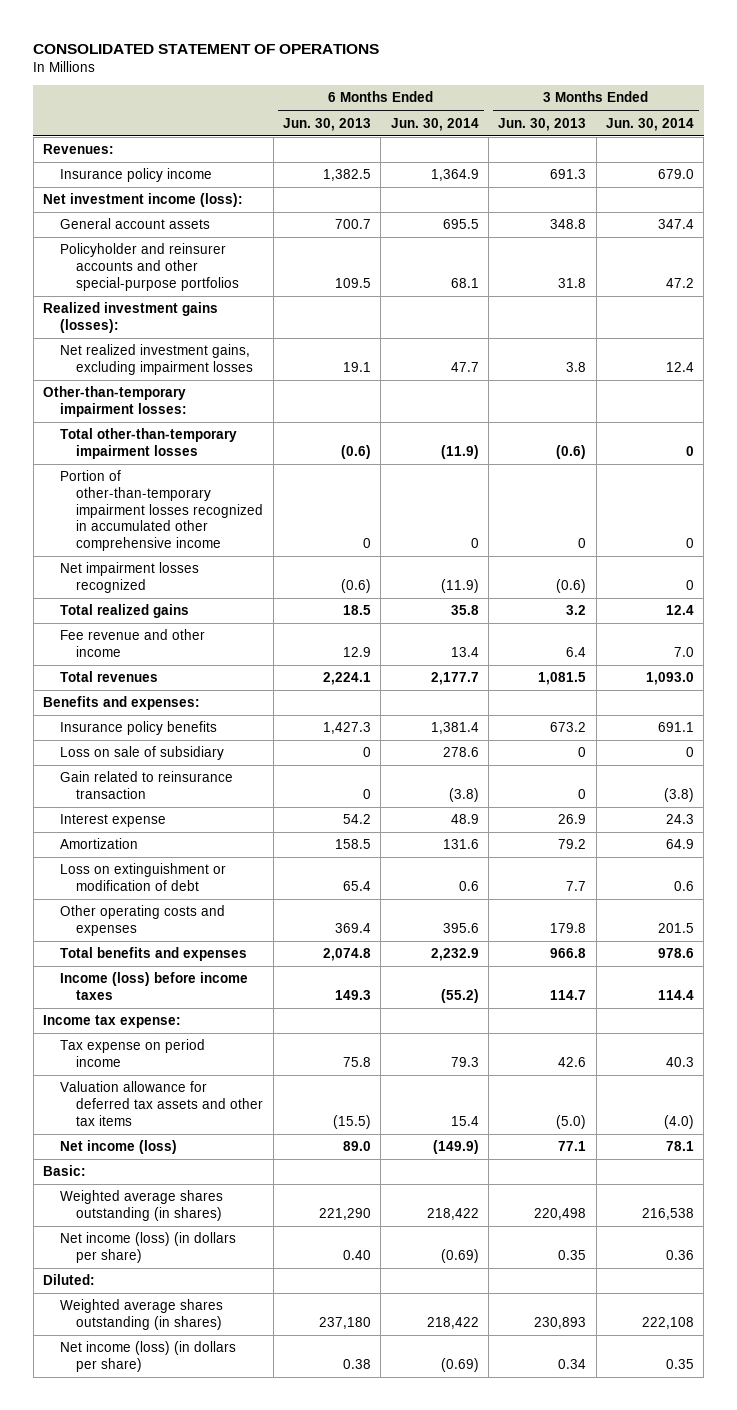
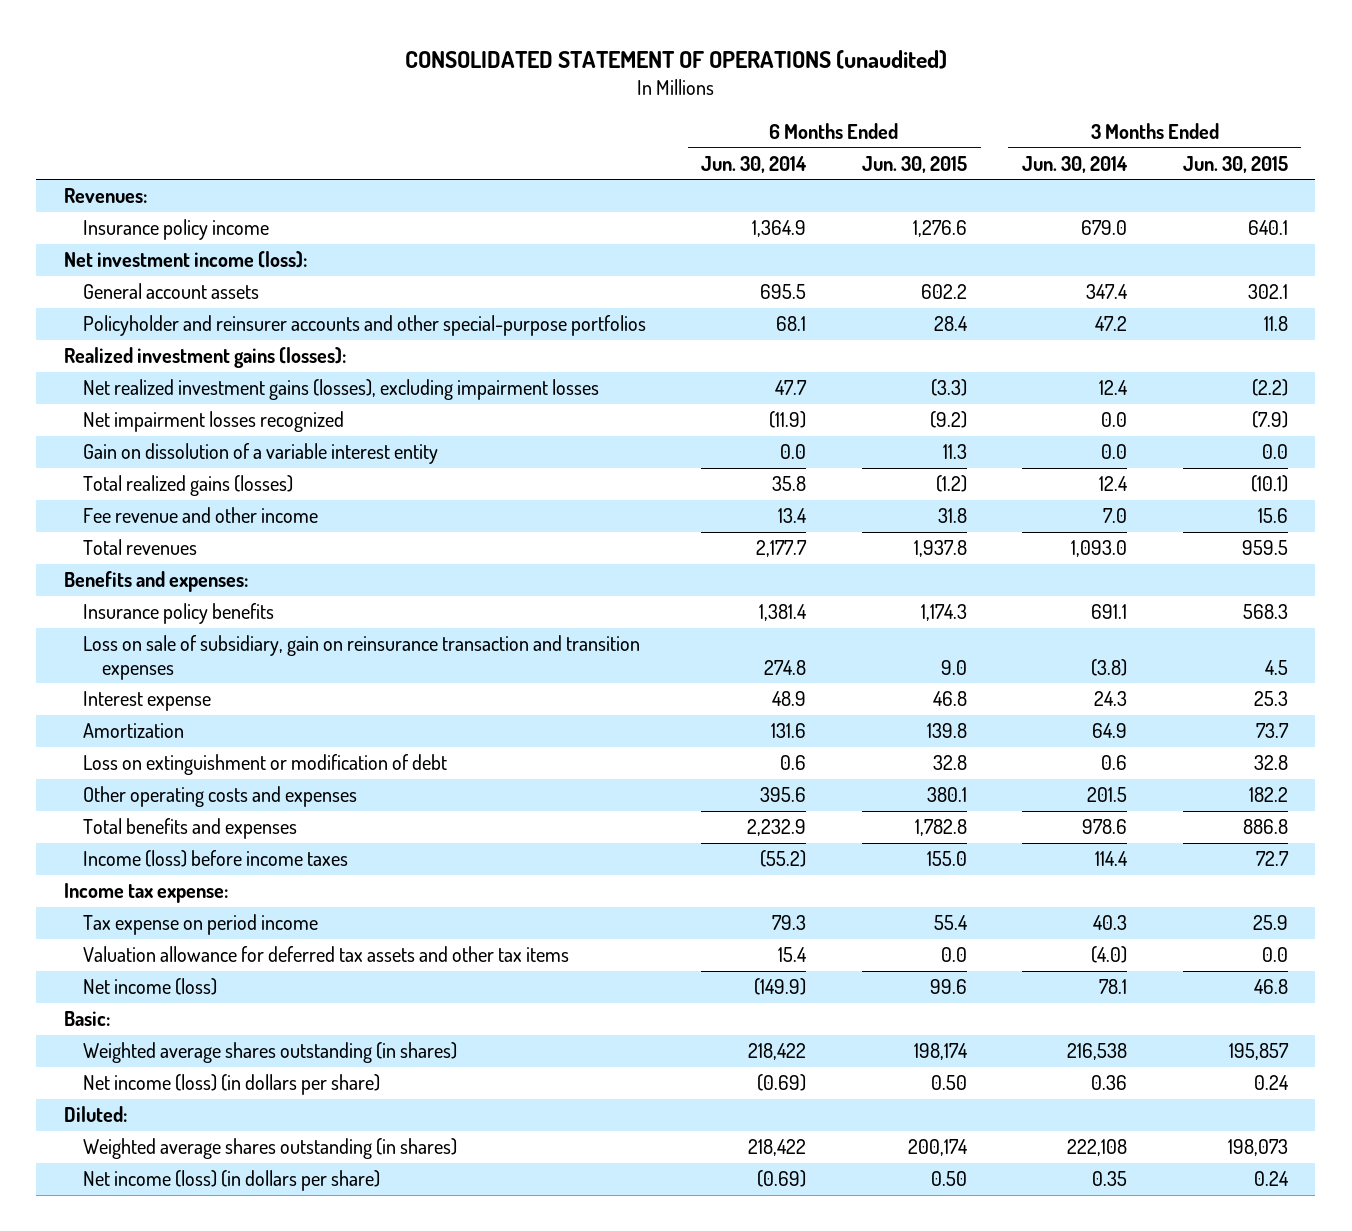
- CONSOLIDATED STATEMENT OF OPERATIONS
+ CONSOLIDATED STATEMENT OF OPERATIONS (unaudited)
- | 6 Months Ended Jun. 30, 2013 | 6 Months Ended Jun. 30, 2014 | 3 Months Ended Jun. 30, 2013 | 3 Months Ended Jun. 30, 2014
+ | 6 Months Ended Jun. 30, 2014 | 6 Months Ended Jun. 30, 2015 | 3 Months Ended Jun. 30, 2014 | 3 Months Ended Jun. 30, 2015
- Net realized investment gains, excluding impairment losses | 19.1 | 47.7 | 3.8 | 12.4
- Other-than-temporary impairment losses:
- Total other-than-temporary impairment losses | (0.6) | (11.9) | (0.6) | 0
- Portion of other-than-temporary impairment losses recognized in accumulated other comprehensive income | 0 | 0 | 0 | 0
- Net impairment losses recognized | (0.6) | (11.9) | (0.6) | 0
- Total realized gains | 18.5 | 35.8 | 3.2 | 12.4
+ Net realized investment gains (losses), excluding impairment losses | 47.7 | (3.3) | 12.4 | (2.2)
+ Net impairment losses recognized | (11.9) | (9.2) | 0.0 | (7.9)
+ Gain on dissolution of a variable interest entity | 0.0 | 11.3 | 0.0 | 0.0
+ Total realized gains (losses) | 35.8 | (1.2) | 12.4 | (10.1)
- Loss on sale of subsidiary | 0 | 278.6 | 0 | 0
- Gain related to reinsurance transaction | 0 | (3.8) | 0 | (3.8)
+ Loss on sale of subsidiary, gain on reinsurance transaction and transition expenses | 274.8 | 9.0 | (3.8) | 4.5

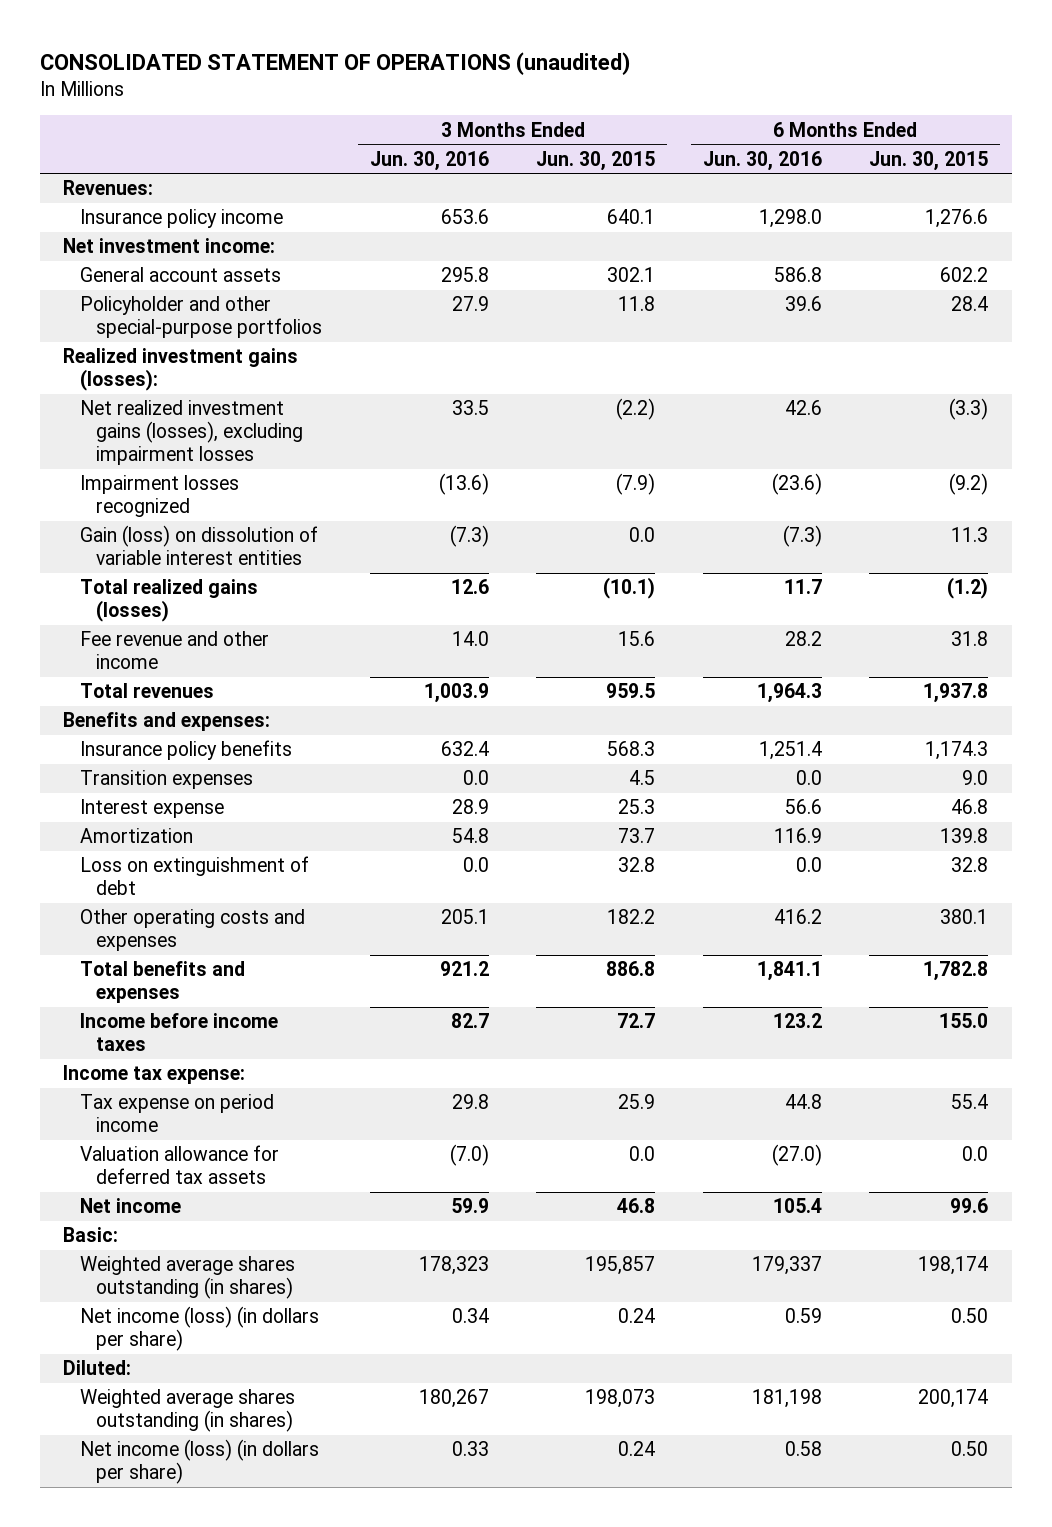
- | 6 Months Ended Jun. 30, 2014 | 6 Months Ended Jun. 30, 2015 | 3 Months Ended Jun. 30, 2014 | 3 Months Ended Jun. 30, 2015
+ | 3 Months Ended Jun. 30, 2016 | 3 Months Ended Jun. 30, 2015 | 6 Months Ended Jun. 30, 2016 | 6 Months Ended Jun. 30, 2015
- Net investment income (loss):
+ Net investment income:
- Policyholder and reinsurer accounts and other special-purpose portfolios | 68.1 | 28.4 | 47.2 | 11.8
+ Policyholder and other special-purpose portfolios | 27.9 | 11.8 | 39.6 | 28.4
- Net impairment losses recognized | (11.9) | (9.2) | 0.0 | (7.9)
- Gain on dissolution of a variable interest entity | 0.0 | 11.3 | 0.0 | 0.0
+ Impairment losses recognized | (13.6) | (7.9) | (23.6) | (9.2)
+ Gain (loss) on dissolution of variable interest entities | (7.3) | 0.0 | (7.3) | 11.3
- Loss on sale of subsidiary, gain on reinsurance transaction and transition expenses | 274.8 | 9.0 | (3.8) | 4.5
+ Transition expenses | 0.0 | 4.5 | 0.0 | 9.0
- Loss on extinguishment or modification of debt | 0.6 | 32.8 | 0.6 | 32.8
+ Loss on extinguishment of debt | 0.0 | 32.8 | 0.0 | 32.8
- Income (loss) before income taxes | (55.2) | 155.0 | 114.4 | 72.7
+ Income before income taxes | 82.7 | 72.7 | 123.2 | 155.0
- Valuation allowance for deferred tax assets and other tax items | 15.4 | 0.0 | (4.0) | 0.0
- Net income (loss) | (149.9) | 99.6 | 78.1 | 46.8
+ Valuation allowance for deferred tax assets | (7.0) | 0.0 | (27.0) | 0.0
+ Net income | 59.9 | 46.8 | 105.4 | 99.6

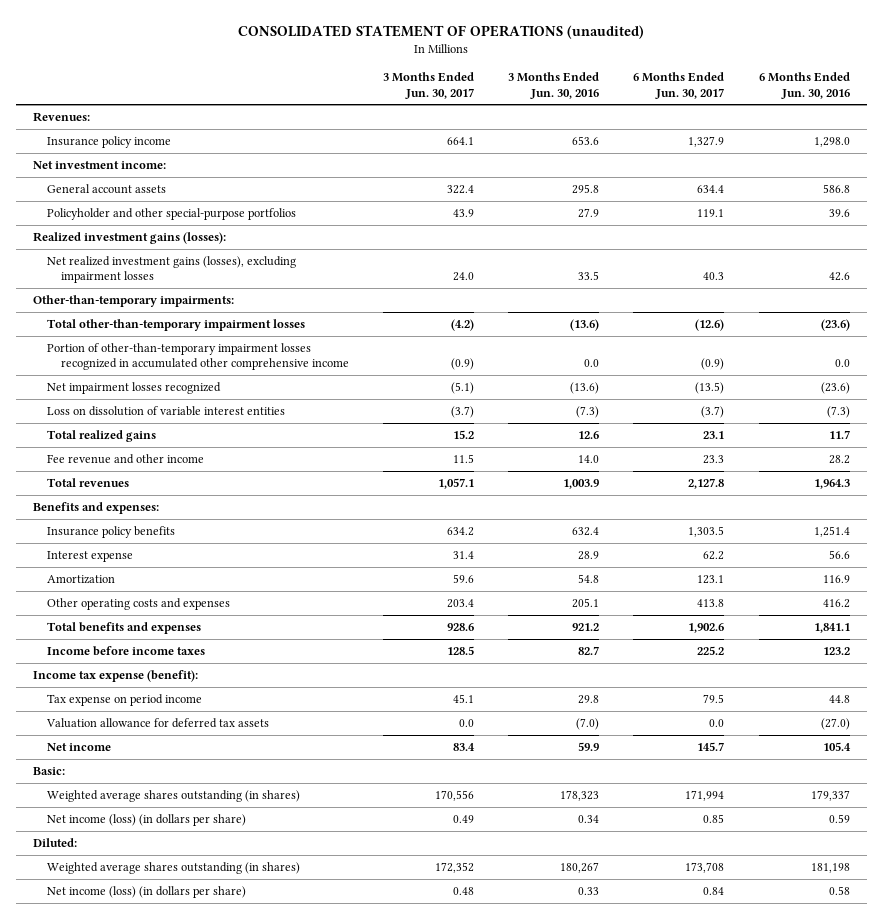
- | 3 Months Ended Jun. 30, 2016 | 3 Months Ended Jun. 30, 2015 | 6 Months Ended Jun. 30, 2016 | 6 Months Ended Jun. 30, 2015
+ | 3 Months Ended Jun. 30, 2017 | 3 Months Ended Jun. 30, 2016 | 6 Months Ended Jun. 30, 2017 | 6 Months Ended Jun. 30, 2016
- Impairment losses recognized | (13.6) | (7.9) | (23.6) | (9.2)
- Gain (loss) on dissolution of variable interest entities | (7.3) | 0.0 | (7.3) | 11.3
- Total realized gains (losses) | 12.6 | (10.1) | 11.7 | (1.2)
+ Other-than-temporary impairments:
+ Total other-than-temporary impairment losses | (4.2) | (13.6) | (12.6) | (23.6)
+ Portion of other-than-temporary impairment losses recognized in accumulated other comprehensive income | (0.9) | 0.0 | (0.9) | 0.0
+ Net impairment losses recognized | (5.1) | (13.6) | (13.5) | (23.6)
+ Loss on dissolution of variable interest entities | (3.7) | (7.3) | (3.7) | (7.3)
+ Total realized gains | 15.2 | 12.6 | 23.1 | 11.7
- Transition expenses | 0.0 | 4.5 | 0.0 | 9.0
- Loss on extinguishment of debt | 0.0 | 32.8 | 0.0 | 32.8
- Income tax expense:
+ Income tax expense (benefit):

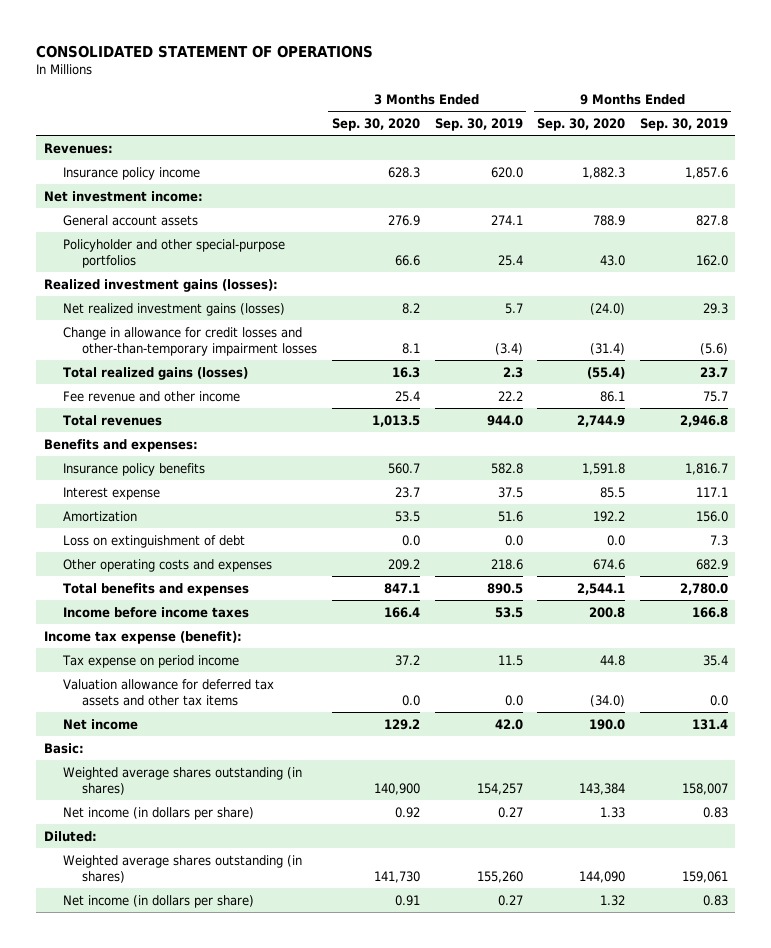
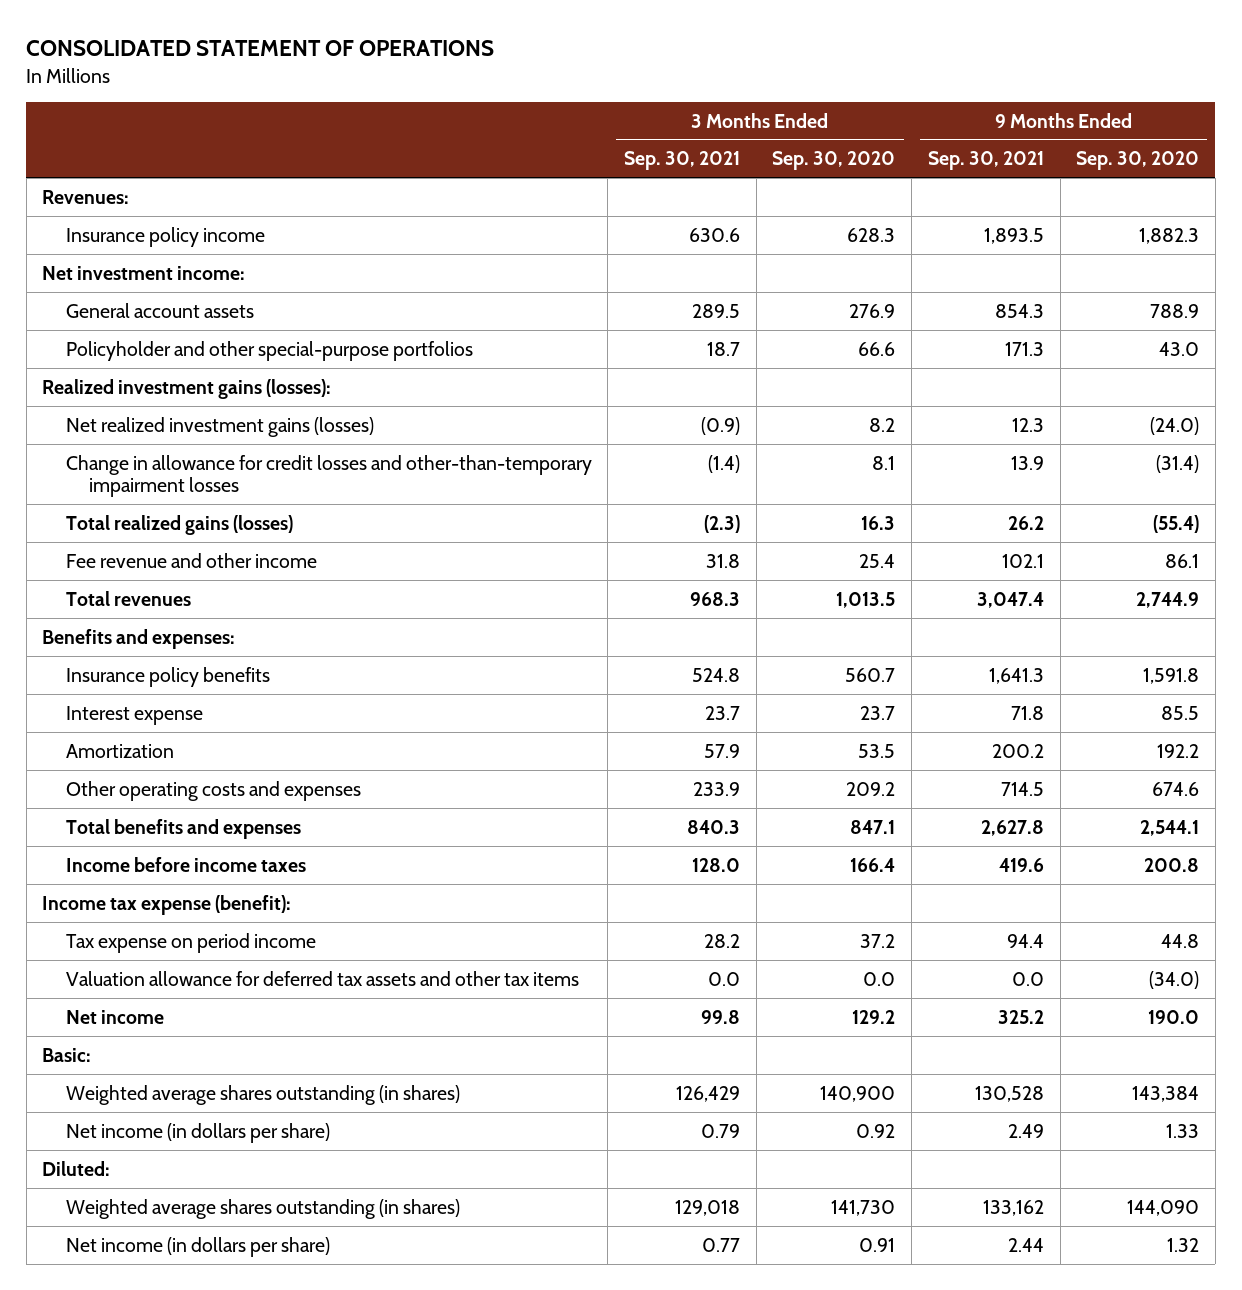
- | 3 Months Ended Sep. 30, 2020 | 3 Months Ended Sep. 30, 2019 | 9 Months Ended Sep. 30, 2020 | 9 Months Ended Sep. 30, 2019
+ | 3 Months Ended Sep. 30, 2021 | 3 Months Ended Sep. 30, 2020 | 9 Months Ended Sep. 30, 2021 | 9 Months Ended Sep. 30, 2020
- Loss on extinguishment of debt | 0.0 | 0.0 | 0.0 | 7.3

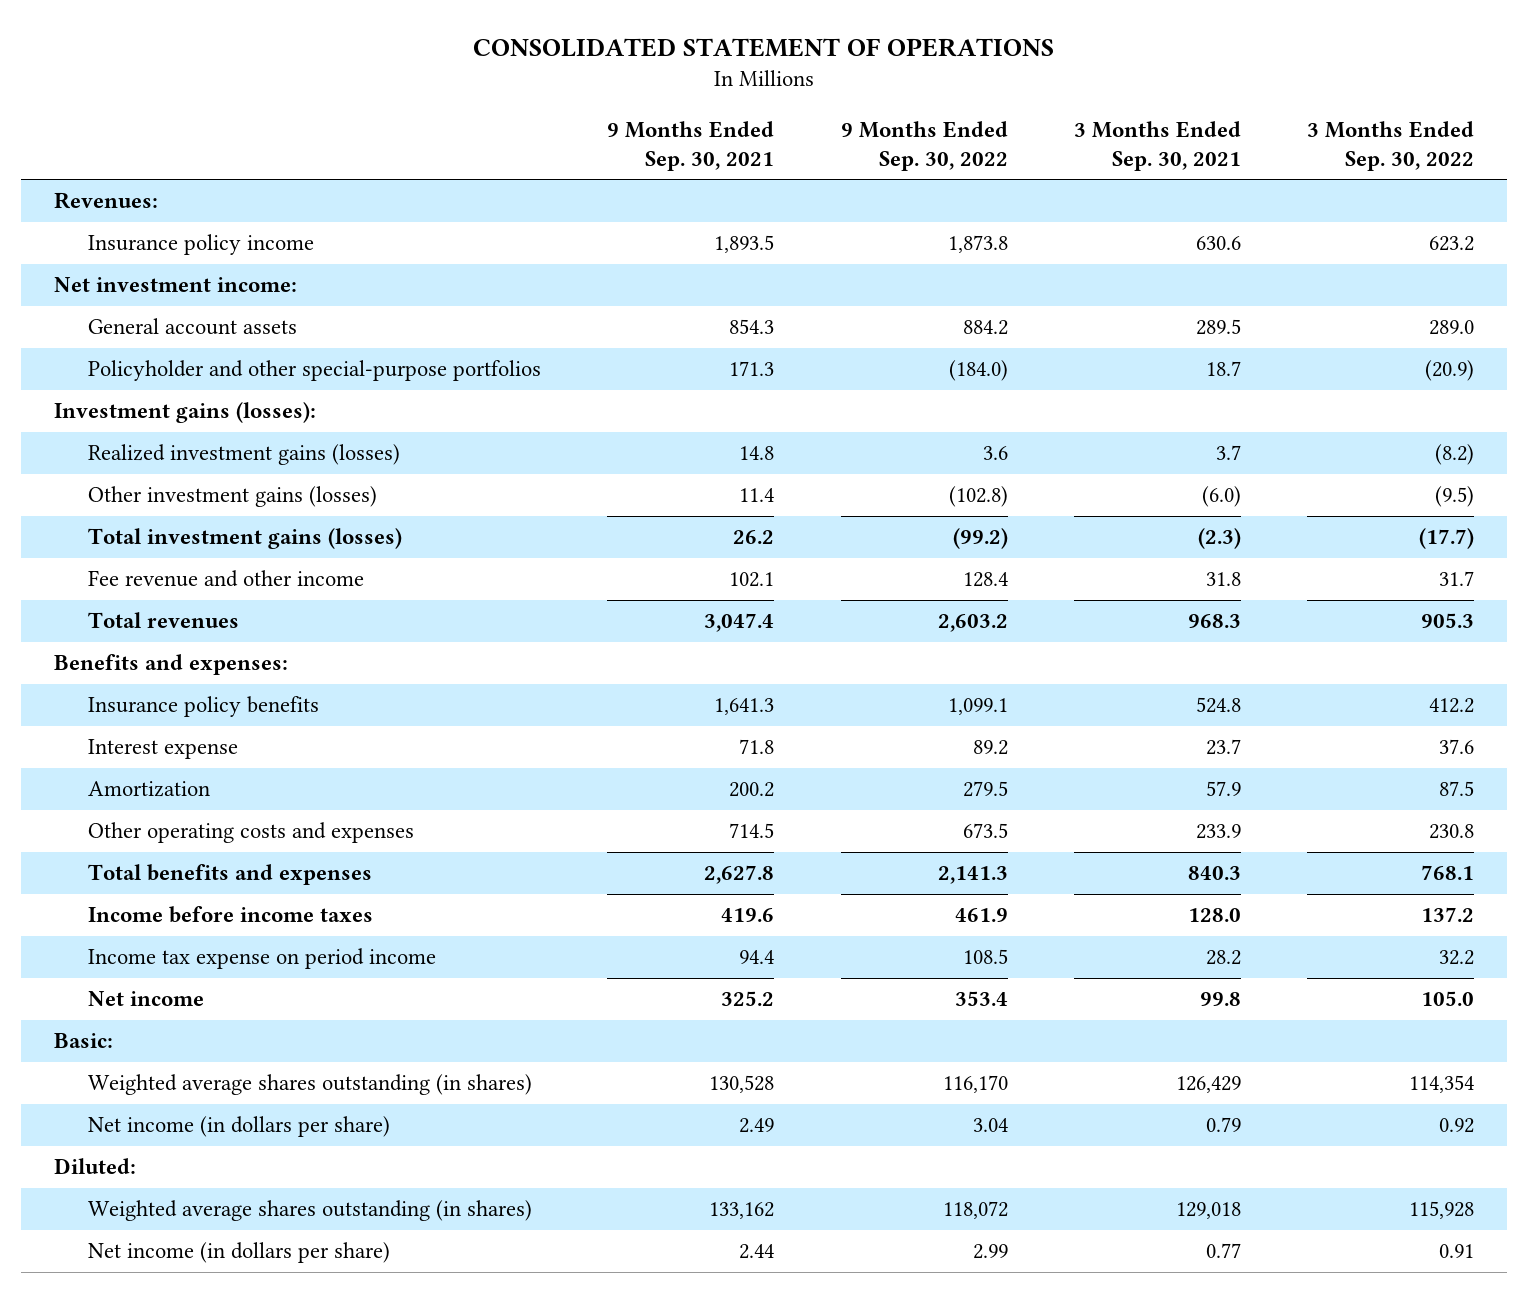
- | 3 Months Ended Sep. 30, 2021 | 3 Months Ended Sep. 30, 2020 | 9 Months Ended Sep. 30, 2021 | 9 Months Ended Sep. 30, 2020
+ | 9 Months Ended Sep. 30, 2021 | 9 Months Ended Sep. 30, 2022 | 3 Months Ended Sep. 30, 2021 | 3 Months Ended Sep. 30, 2022
- Realized investment gains (losses):
- Net realized investment gains (losses) | (0.9) | 8.2 | 12.3 | (24.0)
- Change in allowance for credit losses and other-than-temporary impairment losses | (1.4) | 8.1 | 13.9 | (31.4)
- Total realized gains (losses) | (2.3) | 16.3 | 26.2 | (55.4)
+ Investment gains (losses):
+ Realized investment gains (losses) | 14.8 | 3.6 | 3.7 | (8.2)
+ Other investment gains (losses) | 11.4 | (102.8) | (6.0) | (9.5)
+ Total investment gains (losses) | 26.2 | (99.2) | (2.3) | (17.7)
- Income tax expense (benefit):
- Tax expense on period income | 28.2 | 37.2 | 94.4 | 44.8
- Valuation allowance for deferred tax assets and other tax items | 0.0 | 0.0 | 0.0 | (34.0)
+ Income tax expense on period income | 94.4 | 108.5 | 28.2 | 32.2

